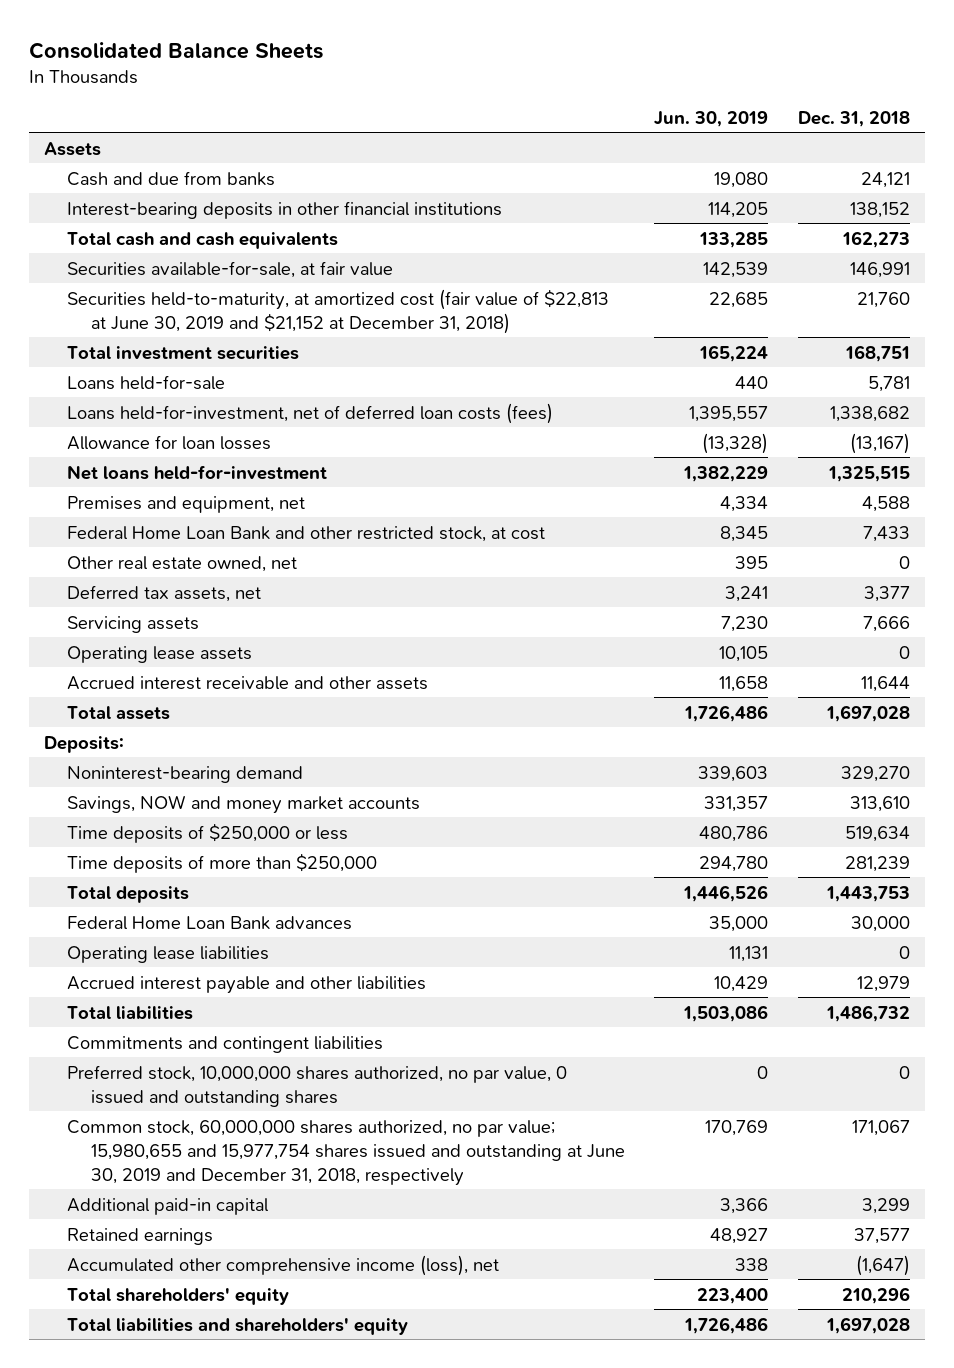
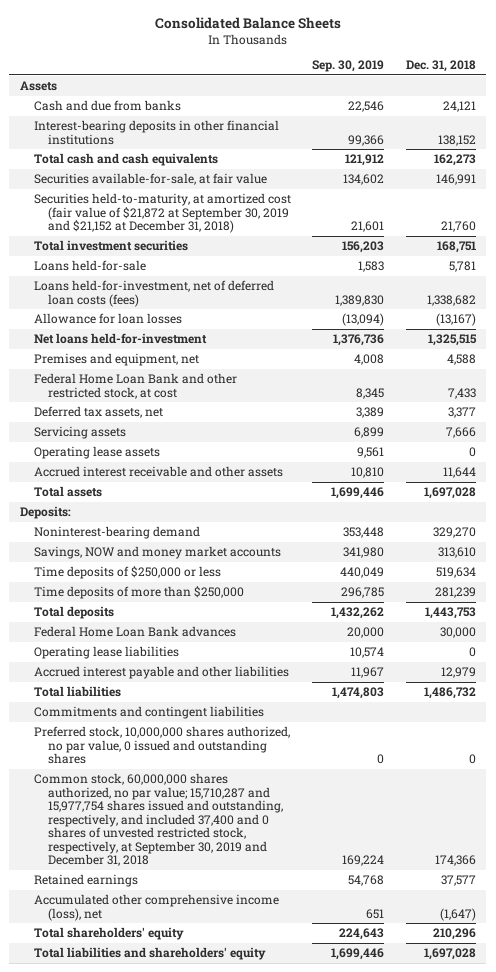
- | Jun. 30, 2019 | Dec. 31, 2018
+ | Sep. 30, 2019 | Dec. 31, 2018
- Securities held-to-maturity, at amortized cost (fair value of $22,813 at June 30, 2019 and $21,152 at December 31, 2018) | 22,685 | 21,760
+ Securities held-to-maturity, at amortized cost (fair value of $21,872 at September 30, 2019 and $21,152 at December 31, 2018) | 21,601 | 21,760
- Other real estate owned, net | 395 | 0
- Common stock, 60,000,000 shares authorized, no par value; 15,980,655 and 15,977,754 shares issued and outstanding at June 30, 2019 and December 31, 2018, respectively | 170,769 | 171,067
- Additional paid-in capital | 3,366 | 3,299
+ Common stock, 60,000,000 shares authorized, no par value; 15,710,287 and 15,977,754 shares issued and outstanding, respectively, and included 37,400 and 0 shares of unvested restricted stock, respectively, at September 30, 2019 and December 31, 2018 | 169,224 | 174,366

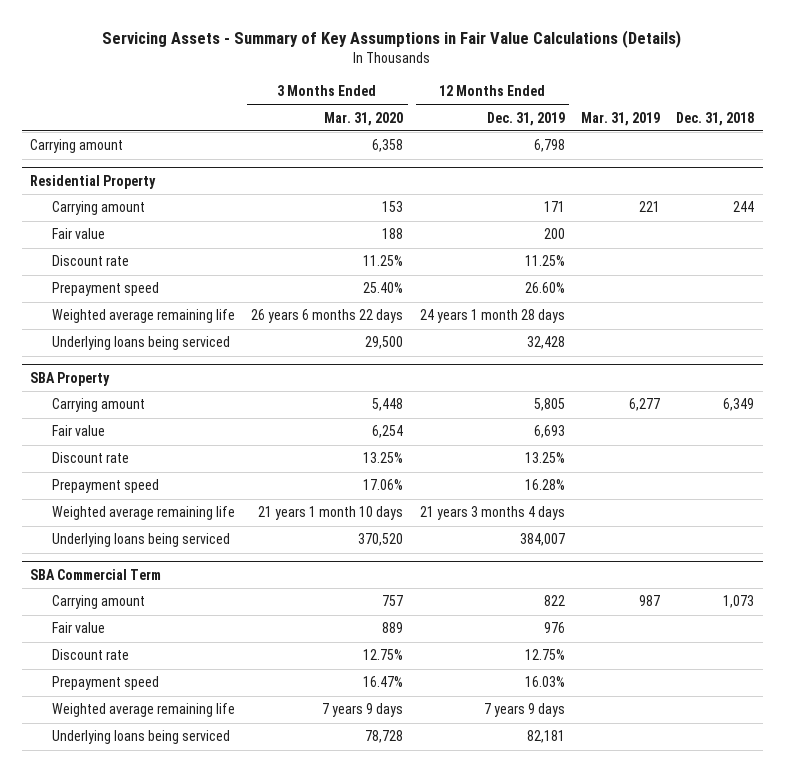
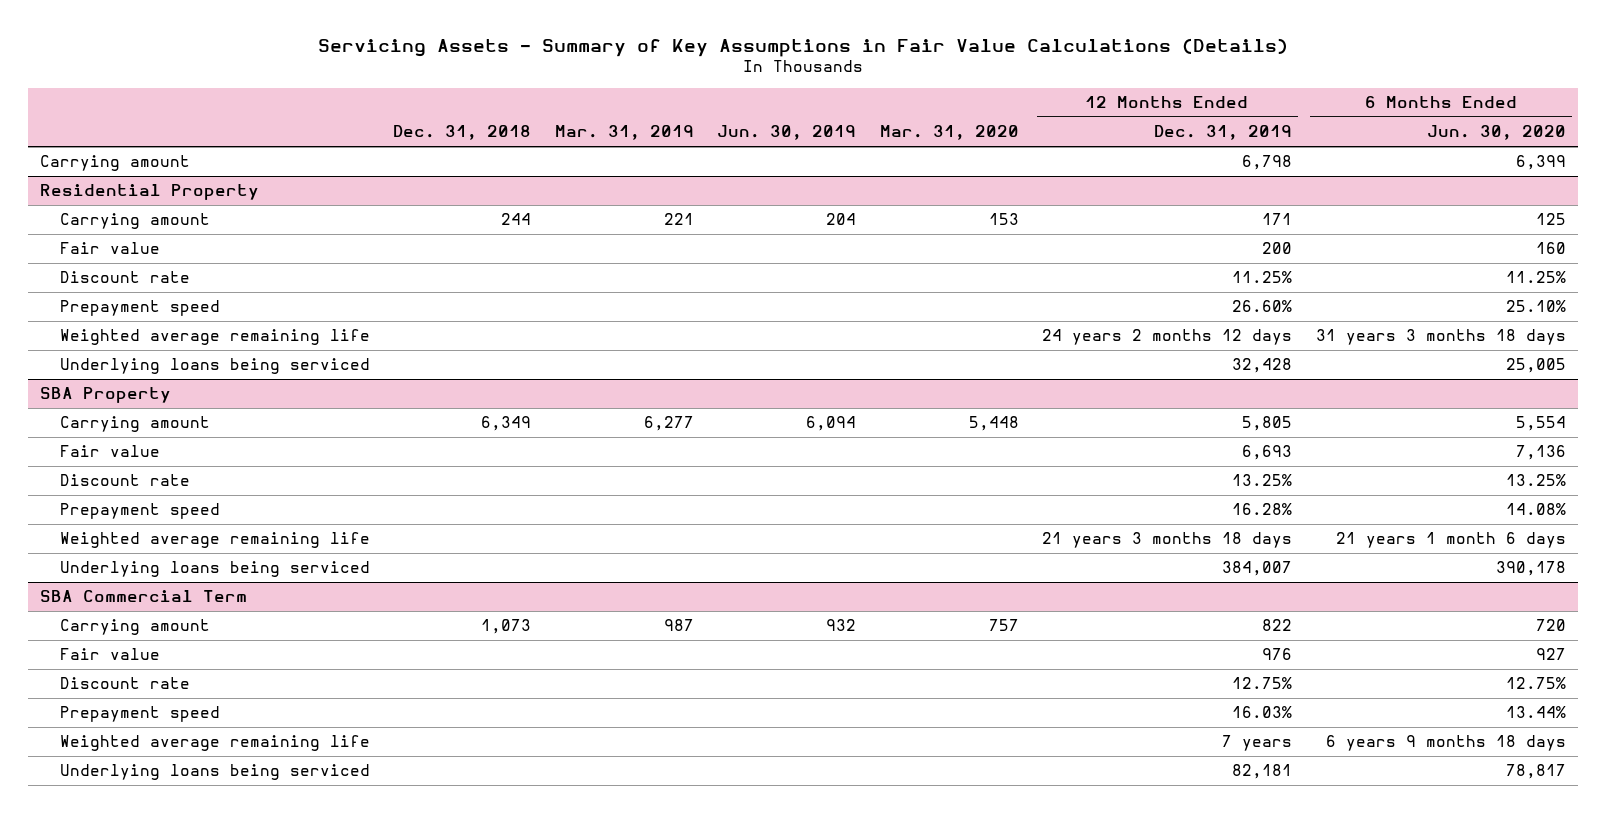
- | 3 Months Ended Mar. 31, 2020 | 12 Months Ended Dec. 31, 2019 | Mar. 31, 2019 | Dec. 31, 2018
+ | Dec. 31, 2018 | Mar. 31, 2019 | Jun. 30, 2019 | Mar. 31, 2020 | 12 Months Ended Dec. 31, 2019 | 6 Months Ended Jun. 30, 2020
@ Residential Property
- Weighted average remaining life | 26 years 6 months 22 days | 24 years 1 month 28 days | |
+ Weighted average remaining life | | | | | 24 years 2 months 12 days | 31 years 3 months 18 days
@ SBA Property
- Weighted average remaining life | 21 years 1 month 10 days | 21 years 3 months 4 days | |
+ Weighted average remaining life | | | | | 21 years 3 months 18 days | 21 years 1 month 6 days
@ SBA Commercial Term
- Weighted average remaining life | 7 years 9 days | 7 years 9 days | |
+ Weighted average remaining life | | | | | 7 years | 6 years 9 months 18 days

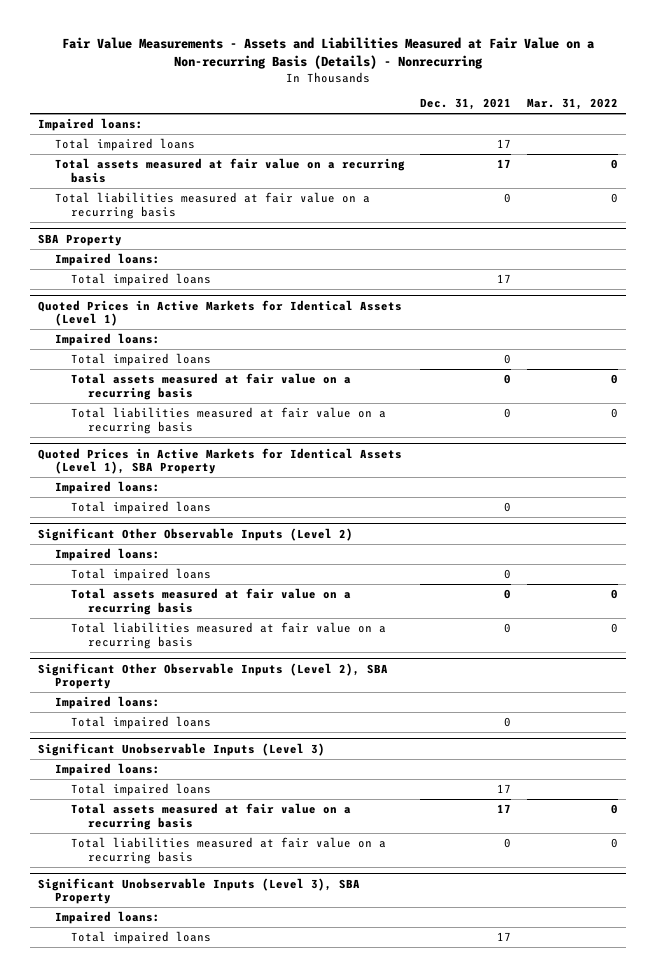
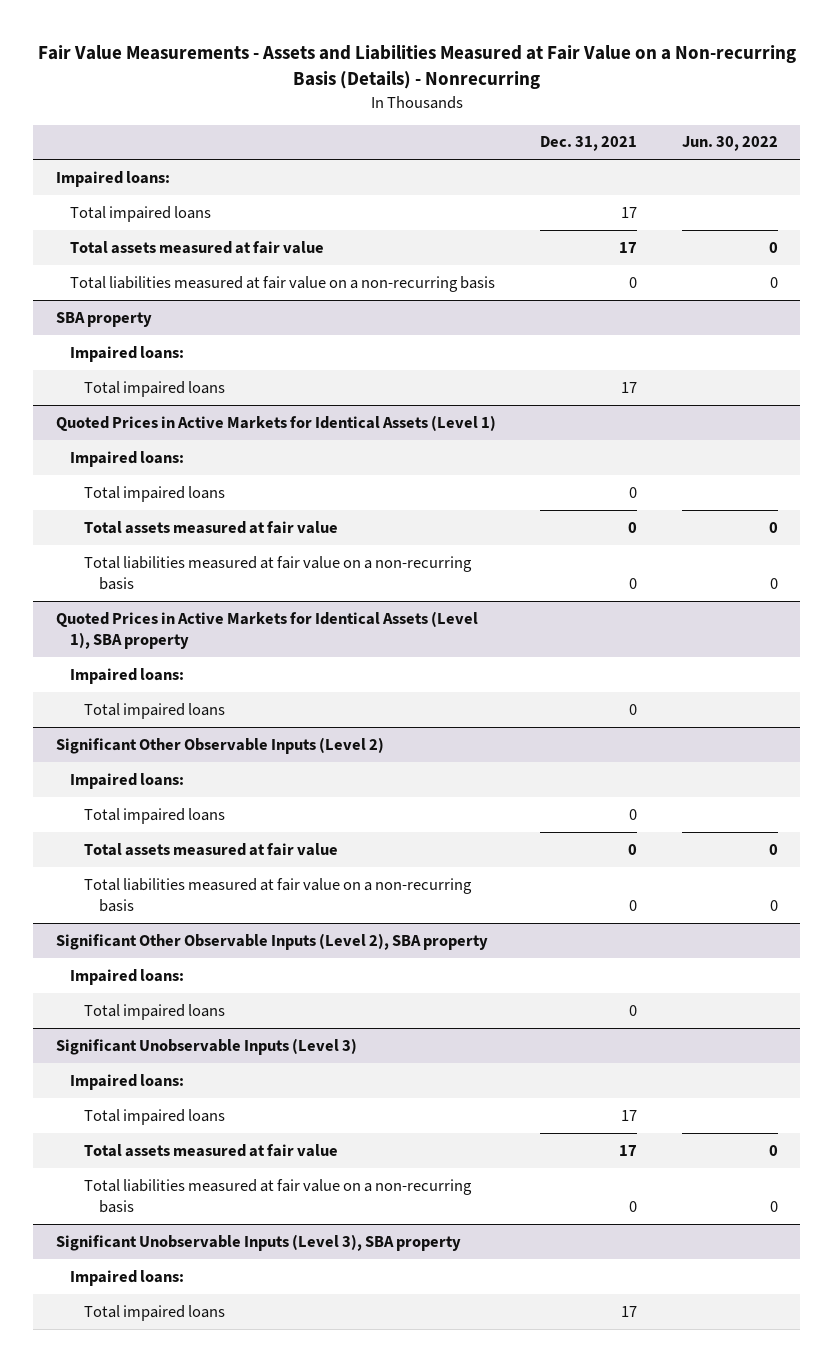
- | Dec. 31, 2021 | Mar. 31, 2022
+ | Dec. 31, 2021 | Jun. 30, 2022
- Total assets measured at fair value on a recurring basis | 17 | 0
- Total liabilities measured at fair value on a recurring basis | 0 | 0
- SBA Property
+ Total assets measured at fair value | 17 | 0
+ Total liabilities measured at fair value on a non-recurring basis | 0 | 0
+ SBA property
@ Quoted Prices in Active Markets for Identical Assets (Level 1)
- Total assets measured at fair value on a recurring basis | 0 | 0
- Total liabilities measured at fair value on a recurring basis | 0 | 0
- Quoted Prices in Active Markets for Identical Assets (Level 1), SBA Property
@ Quoted Prices in Active Markets for Identical Assets (Level 1)
+ Total assets measured at fair value | 0 | 0
+ Total liabilities measured at fair value on a non-recurring basis | 0 | 0
+ Quoted Prices in Active Markets for Identical Assets (Level 1), SBA property
@ Significant Other Observable Inputs (Level 2)
- Total assets measured at fair value on a recurring basis | 0 | 0
- Total liabilities measured at fair value on a recurring basis | 0 | 0
- Significant Other Observable Inputs (Level 2), SBA Property
@ Significant Other Observable Inputs (Level 2)
+ Total assets measured at fair value | 0 | 0
+ Total liabilities measured at fair value on a non-recurring basis | 0 | 0
+ Significant Other Observable Inputs (Level 2), SBA property
@ Significant Unobservable Inputs (Level 3)
- Total assets measured at fair value on a recurring basis | 17 | 0
- Total liabilities measured at fair value on a recurring basis | 0 | 0
- Significant Unobservable Inputs (Level 3), SBA Property
@ Significant Unobservable Inputs (Level 3)
+ Total assets measured at fair value | 17 | 0
+ Total liabilities measured at fair value on a non-recurring basis | 0 | 0
+ Significant Unobservable Inputs (Level 3), SBA property

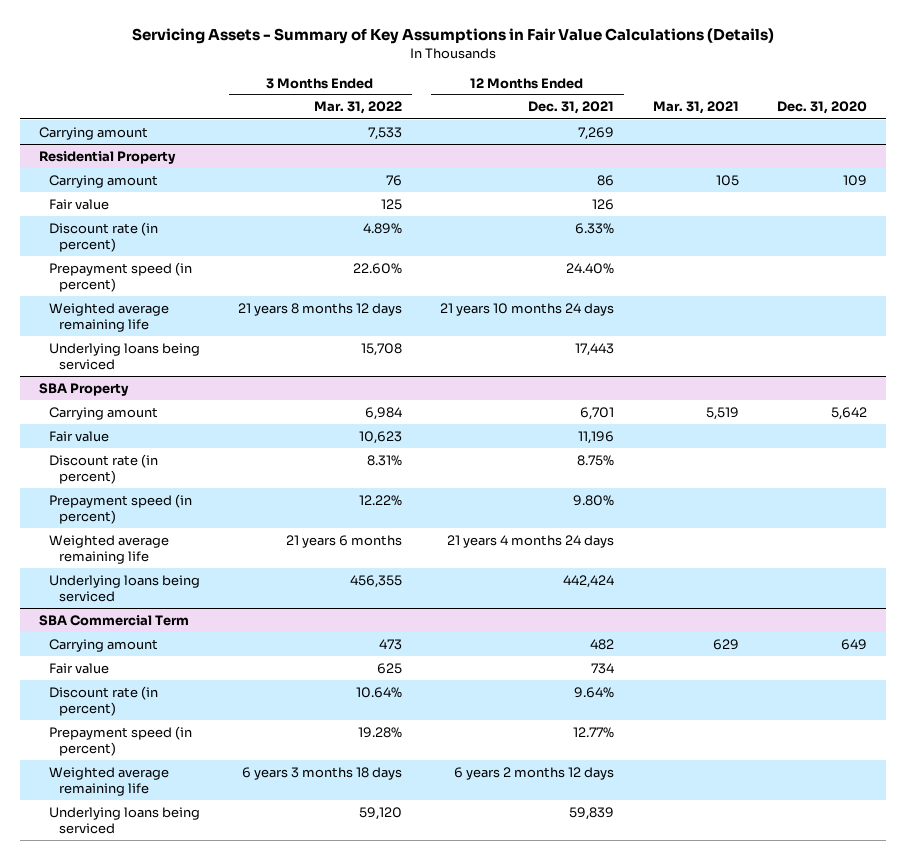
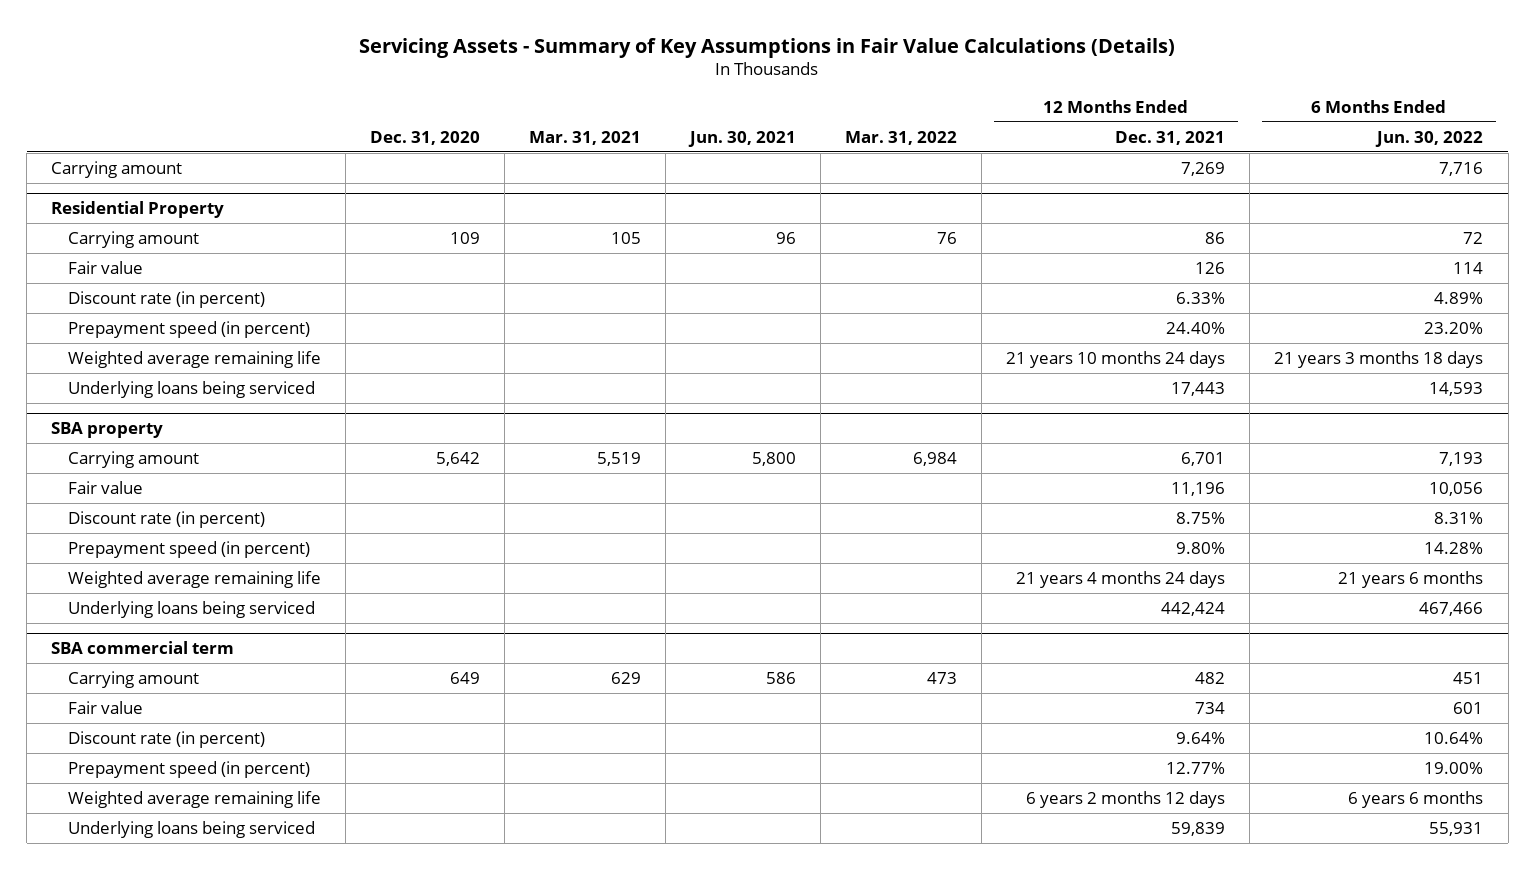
- | 3 Months Ended Mar. 31, 2022 | 12 Months Ended Dec. 31, 2021 | Mar. 31, 2021 | Dec. 31, 2020
+ | Dec. 31, 2020 | Mar. 31, 2021 | Jun. 30, 2021 | Mar. 31, 2022 | 12 Months Ended Dec. 31, 2021 | 6 Months Ended Jun. 30, 2022
- SBA Property
+ SBA property
- SBA Commercial Term
+ SBA commercial term

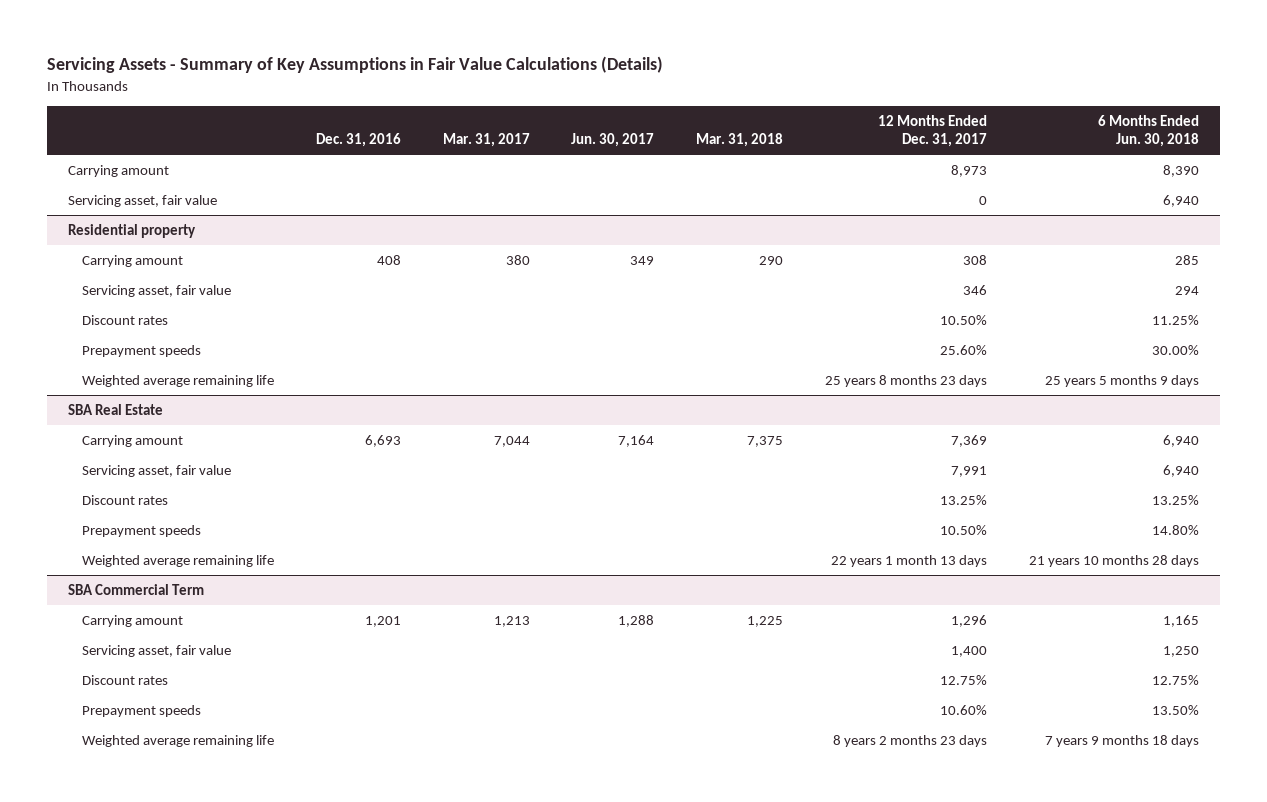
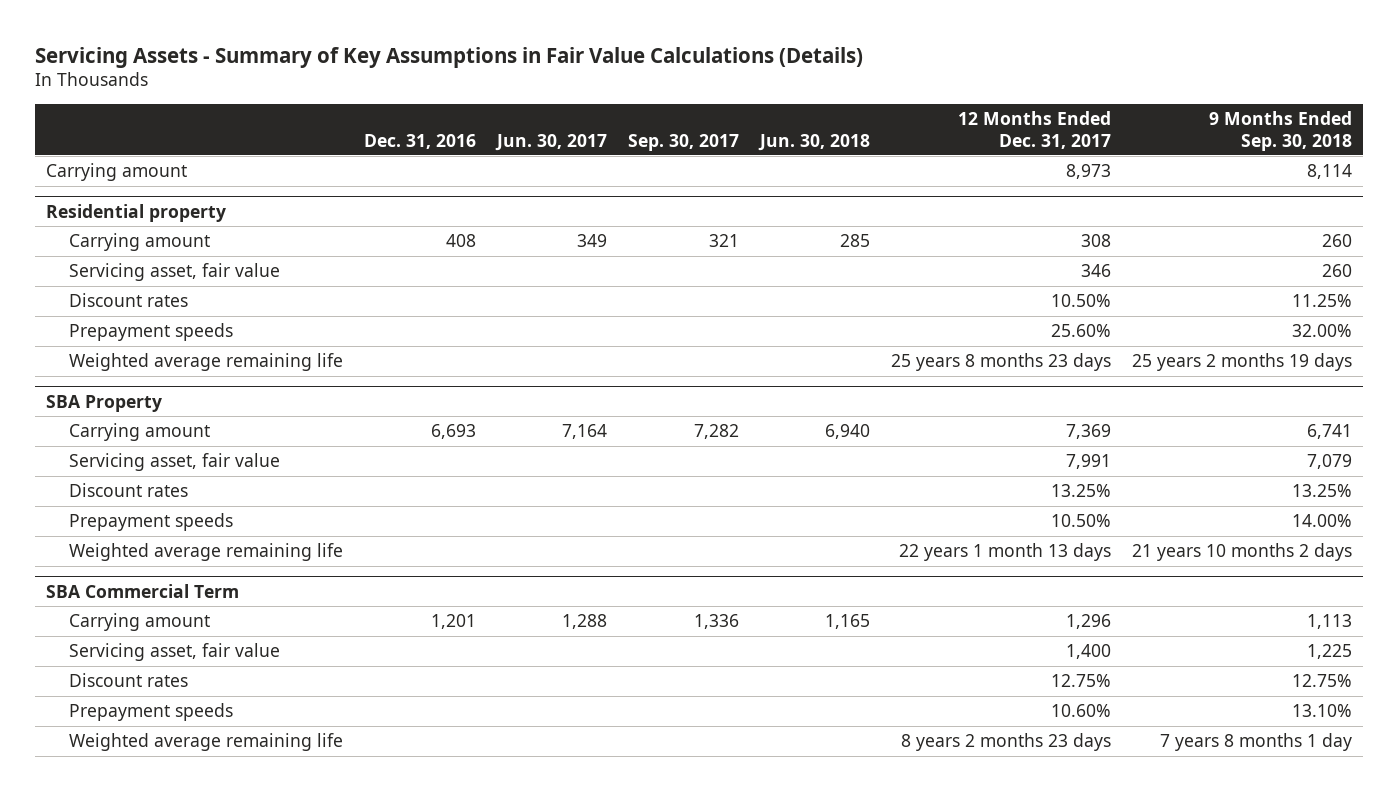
- | Dec. 31, 2016 | Mar. 31, 2017 | Jun. 30, 2017 | Mar. 31, 2018 | 12 Months Ended Dec. 31, 2017 | 6 Months Ended Jun. 30, 2018
+ | Dec. 31, 2016 | Jun. 30, 2017 | Sep. 30, 2017 | Jun. 30, 2018 | 12 Months Ended Dec. 31, 2017 | 9 Months Ended Sep. 30, 2018
- Servicing asset, fair value | | | | | 0 | 6,940
- SBA Real Estate
+ SBA Property

